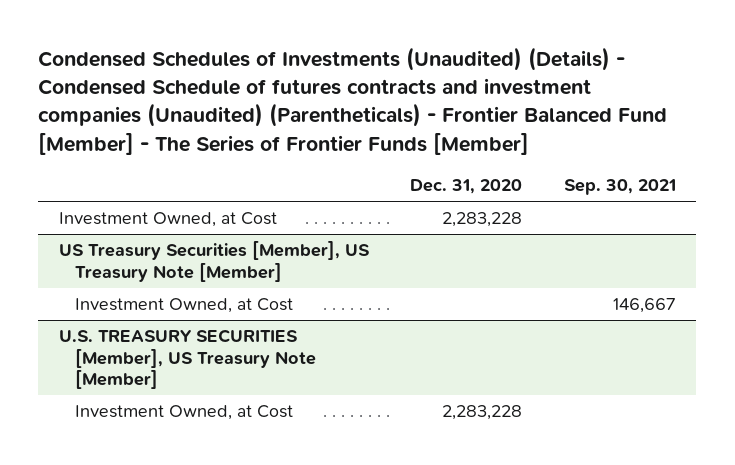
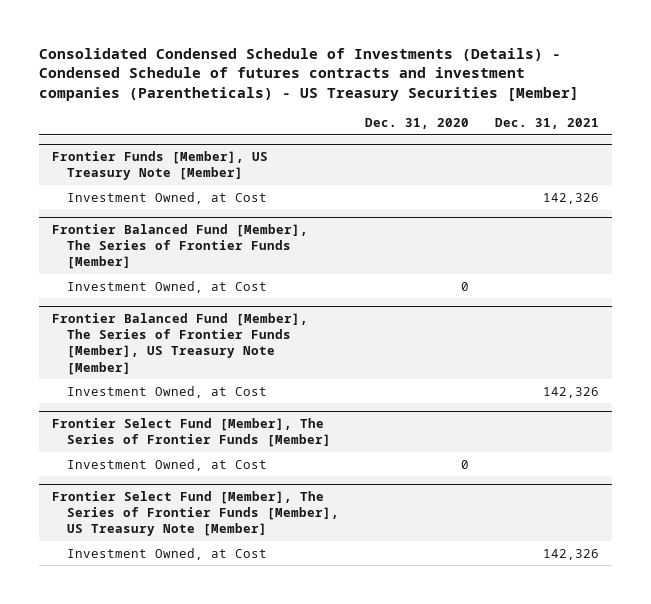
- Condensed Schedules of Investments (Unaudited) (Details) - Condensed Schedule of futures contracts and investment companies (Unaudited) (Parentheticals) - Frontier Balanced Fund [Member] - The Series of Frontier Funds [Member]
+ Consolidated Condensed Schedule of Investments (Details) - Condensed Schedule of futures contracts and investment companies (Parentheticals) - US Treasury Securities [Member]
- | Dec. 31, 2020 | Sep. 30, 2021
+ | Dec. 31, 2020 | Dec. 31, 2021
- Investment Owned, at Cost | 2,283,228 |
- US Treasury Securities [Member], US Treasury Note [Member]
+ Frontier Funds [Member], US Treasury Note [Member]
- U.S. TREASURY SECURITIES [Member], US Treasury Note [Member]
- Investment Owned, at Cost | 2,283,228 |
+ Frontier Balanced Fund [Member], The Series of Frontier Funds [Member]
+ Investment Owned, at Cost | 0 |
+ Frontier Balanced Fund [Member], The Series of Frontier Funds [Member], US Treasury Note [Member]
+ Investment Owned, at Cost | | 142,326
+ Frontier Select Fund [Member], The Series of Frontier Funds [Member]
+ Investment Owned, at Cost | 0 |
+ Frontier Select Fund [Member], The Series of Frontier Funds [Member], US Treasury Note [Member]
+ Investment Owned, at Cost | | 142,326

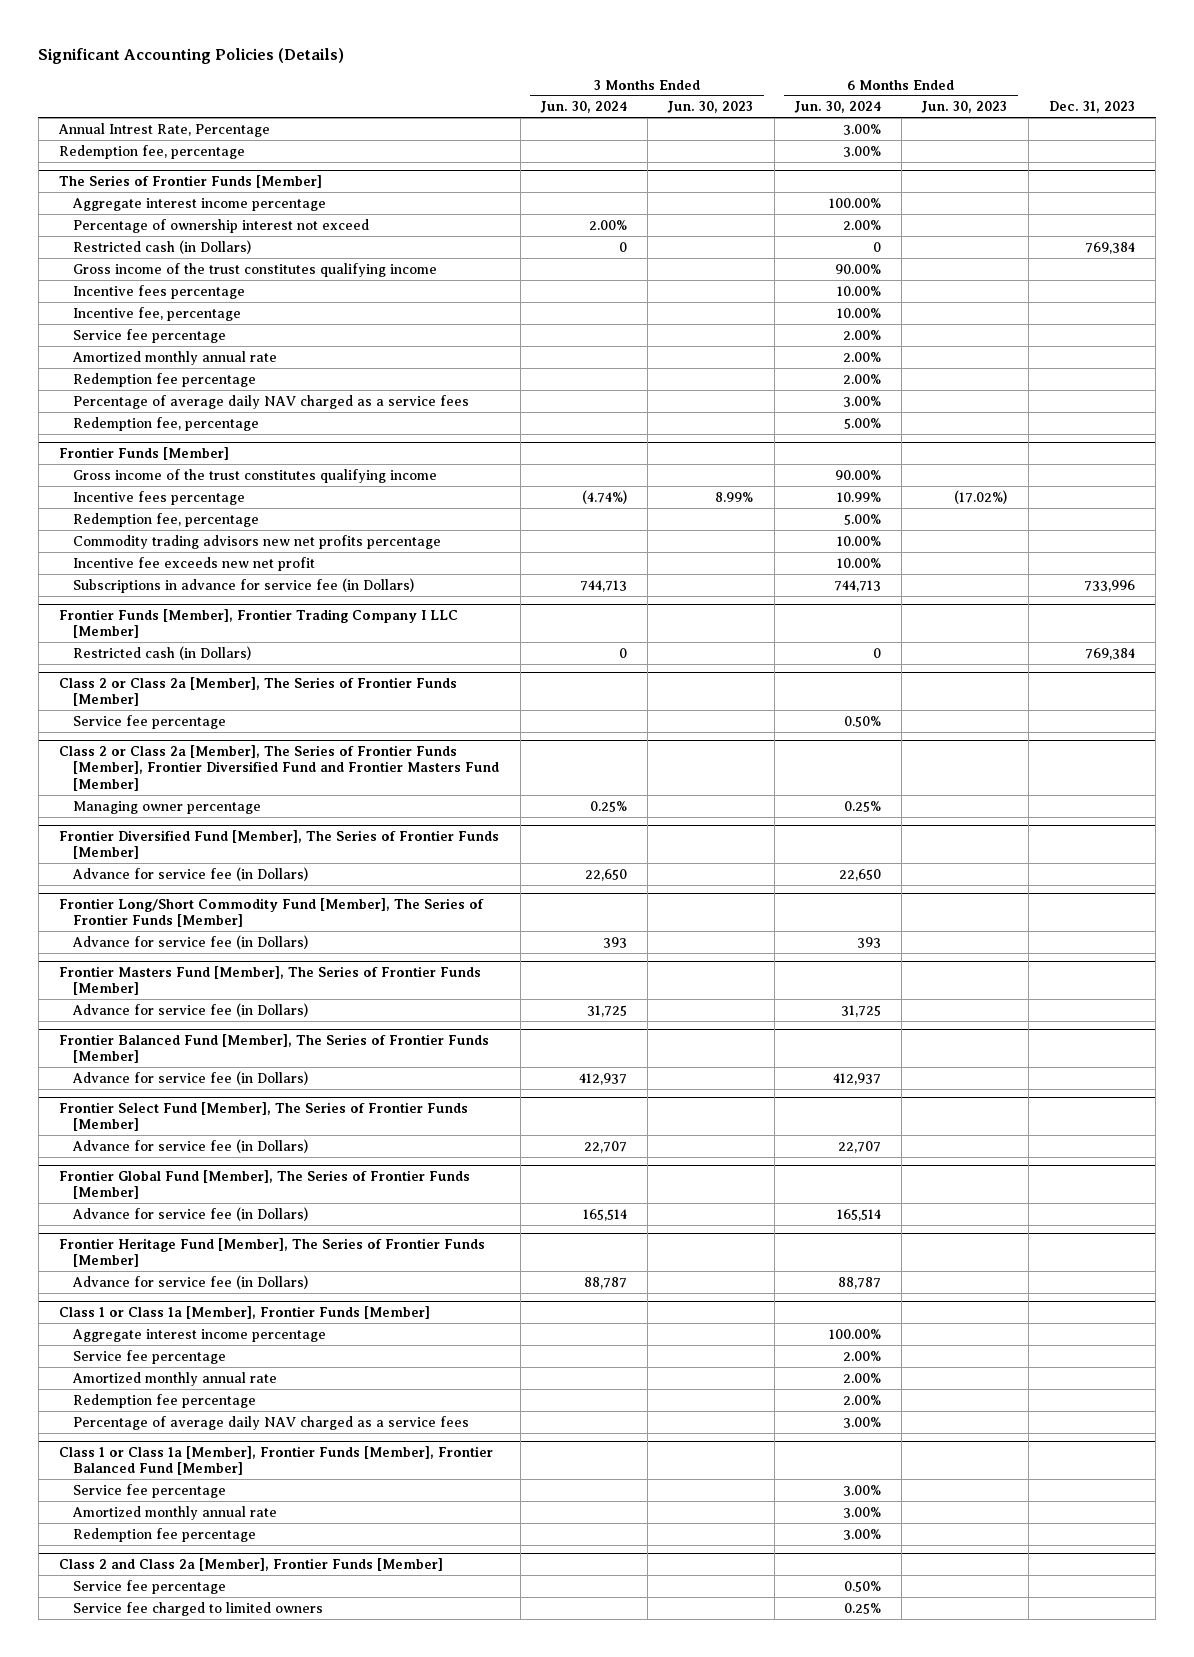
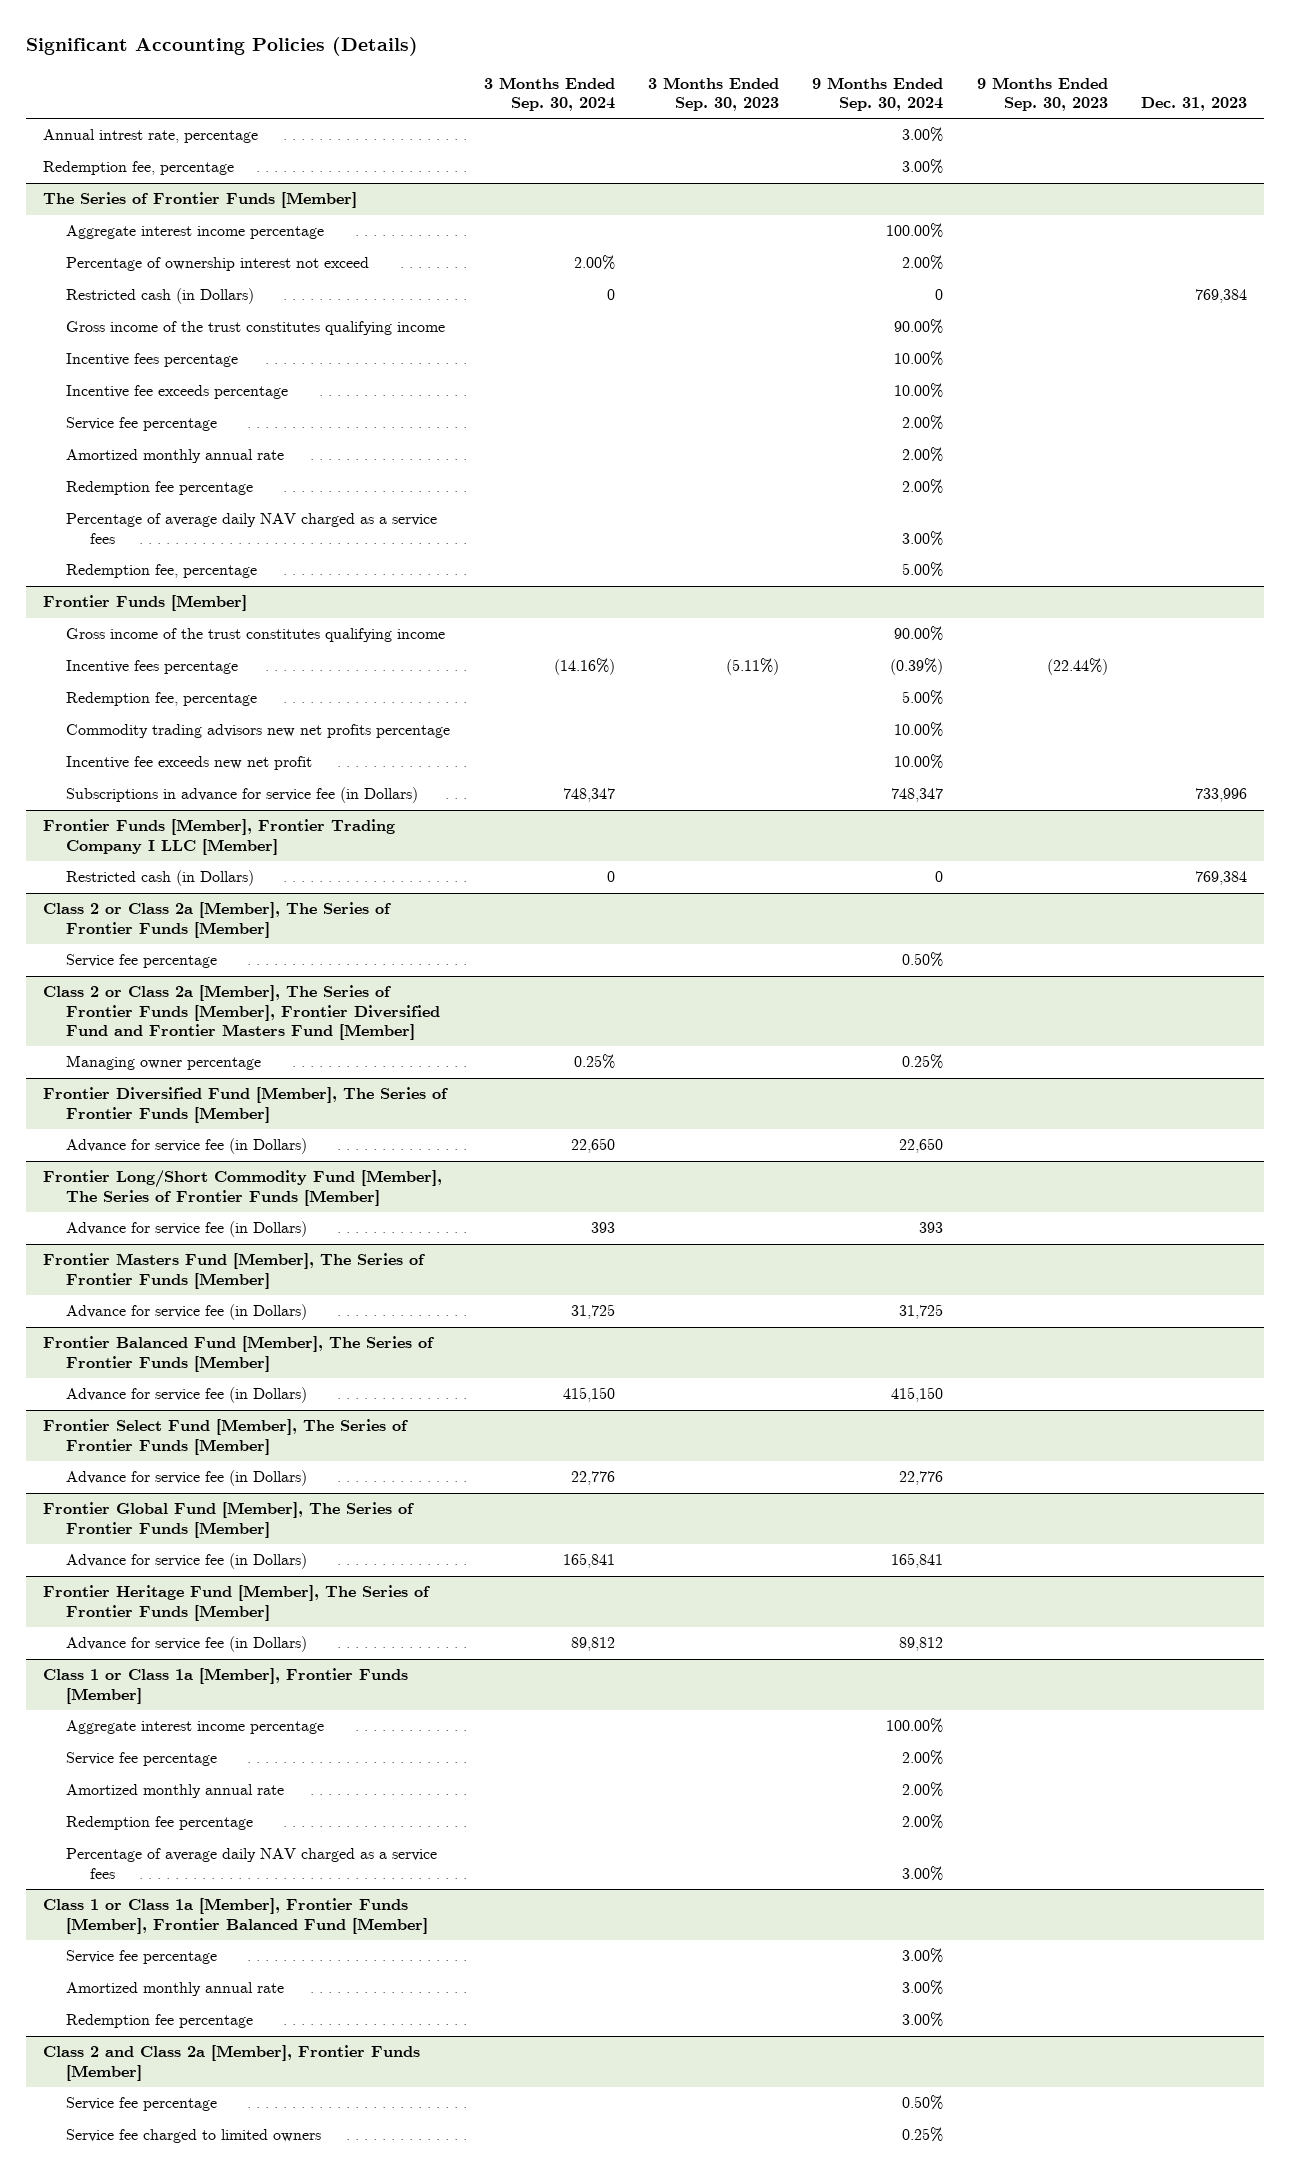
- | 3 Months Ended Jun. 30, 2024 | 3 Months Ended Jun. 30, 2023 | 6 Months Ended Jun. 30, 2024 | 6 Months Ended Jun. 30, 2023 | Dec. 31, 2023
+ | 3 Months Ended Sep. 30, 2024 | 3 Months Ended Sep. 30, 2023 | 9 Months Ended Sep. 30, 2024 | 9 Months Ended Sep. 30, 2023 | Dec. 31, 2023
- Annual Intrest Rate, Percentage | | | 3.00% | |
+ Annual intrest rate, percentage | | | 3.00% | |
@ The Series of Frontier Funds [Member]
- Incentive fee, percentage | | | 10.00% | |
+ Incentive fee exceeds percentage | | | 10.00% | |

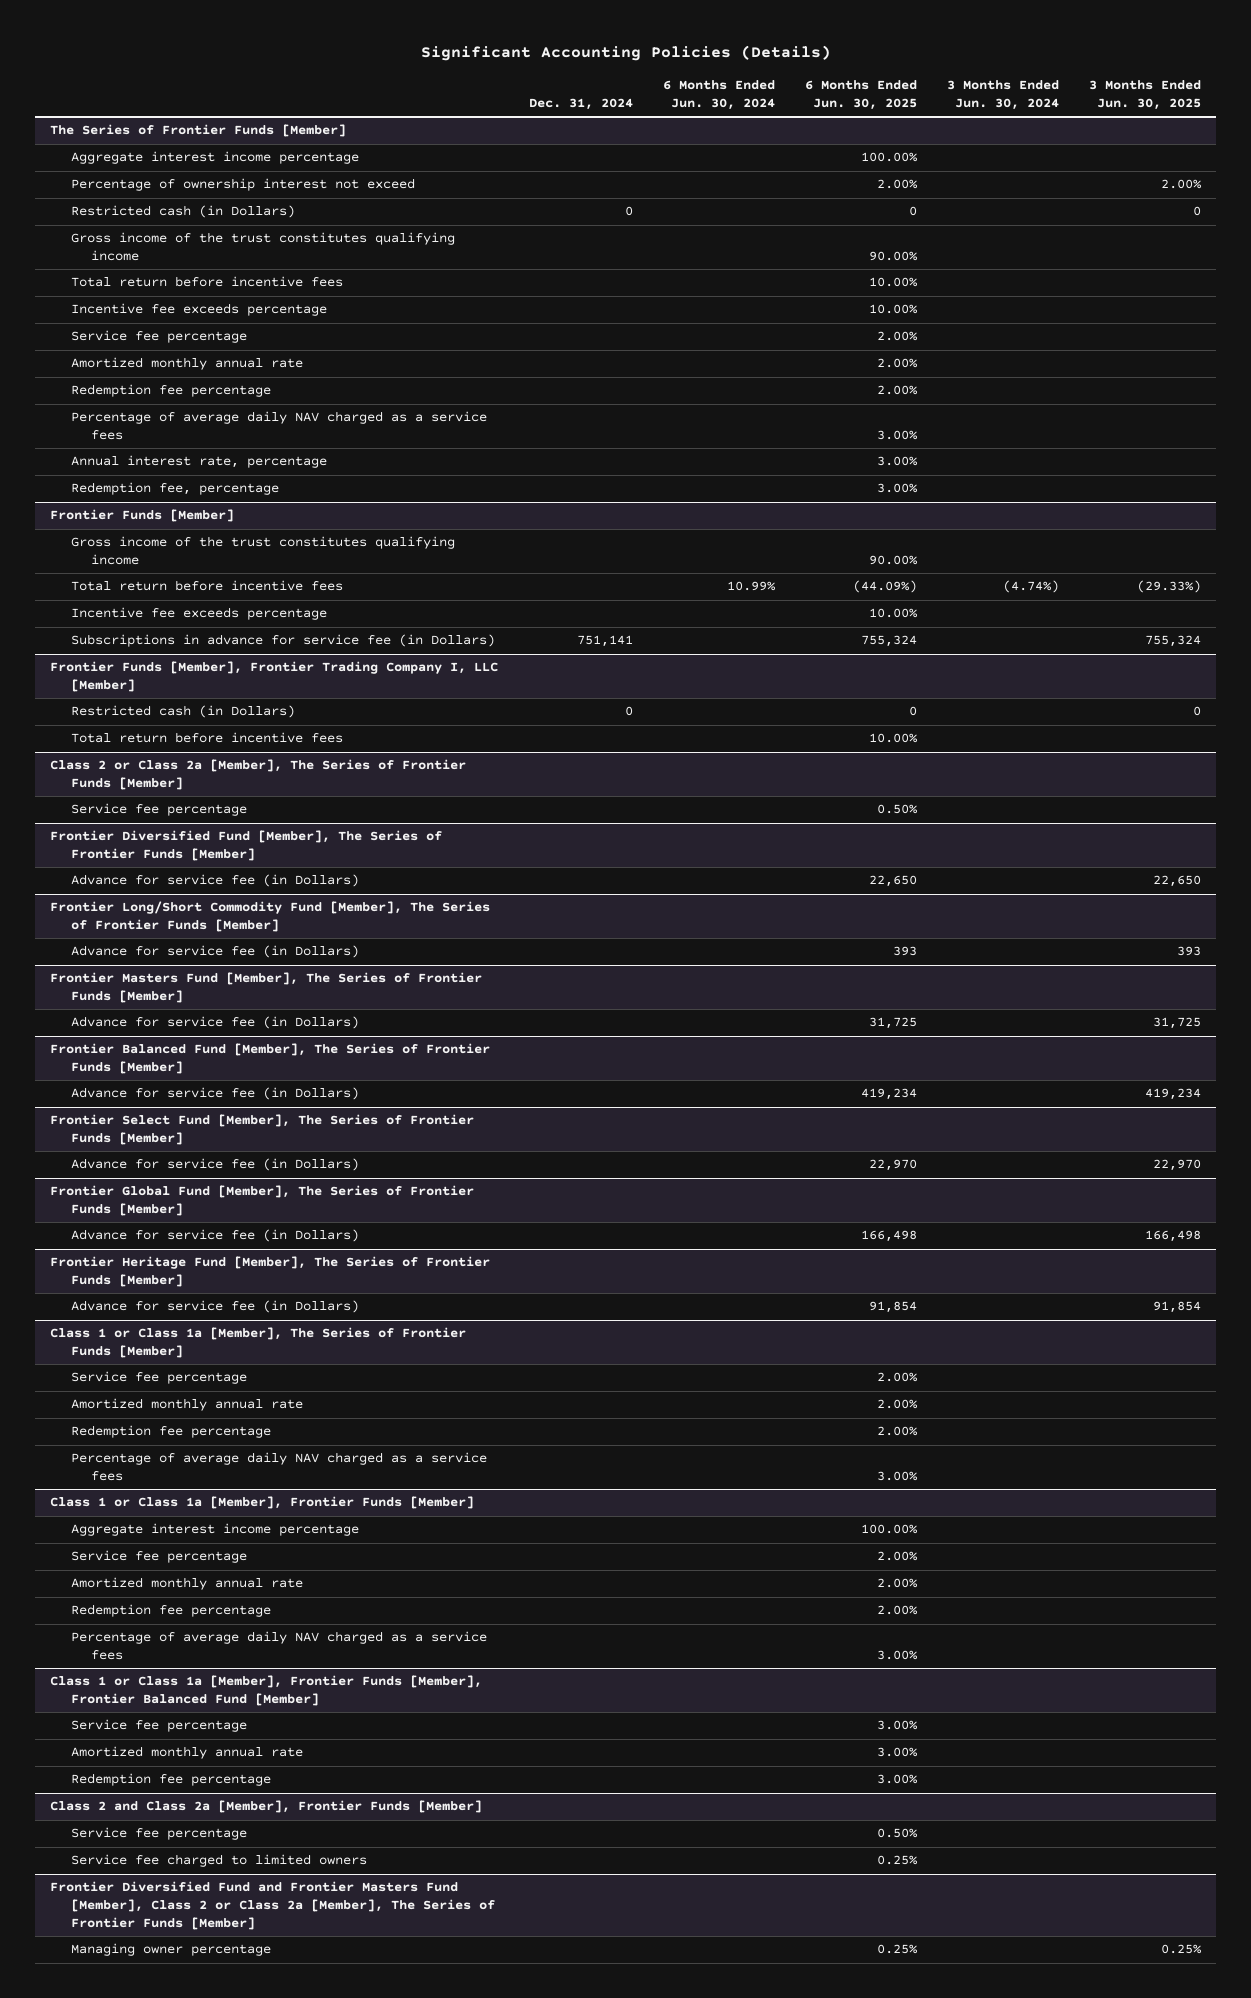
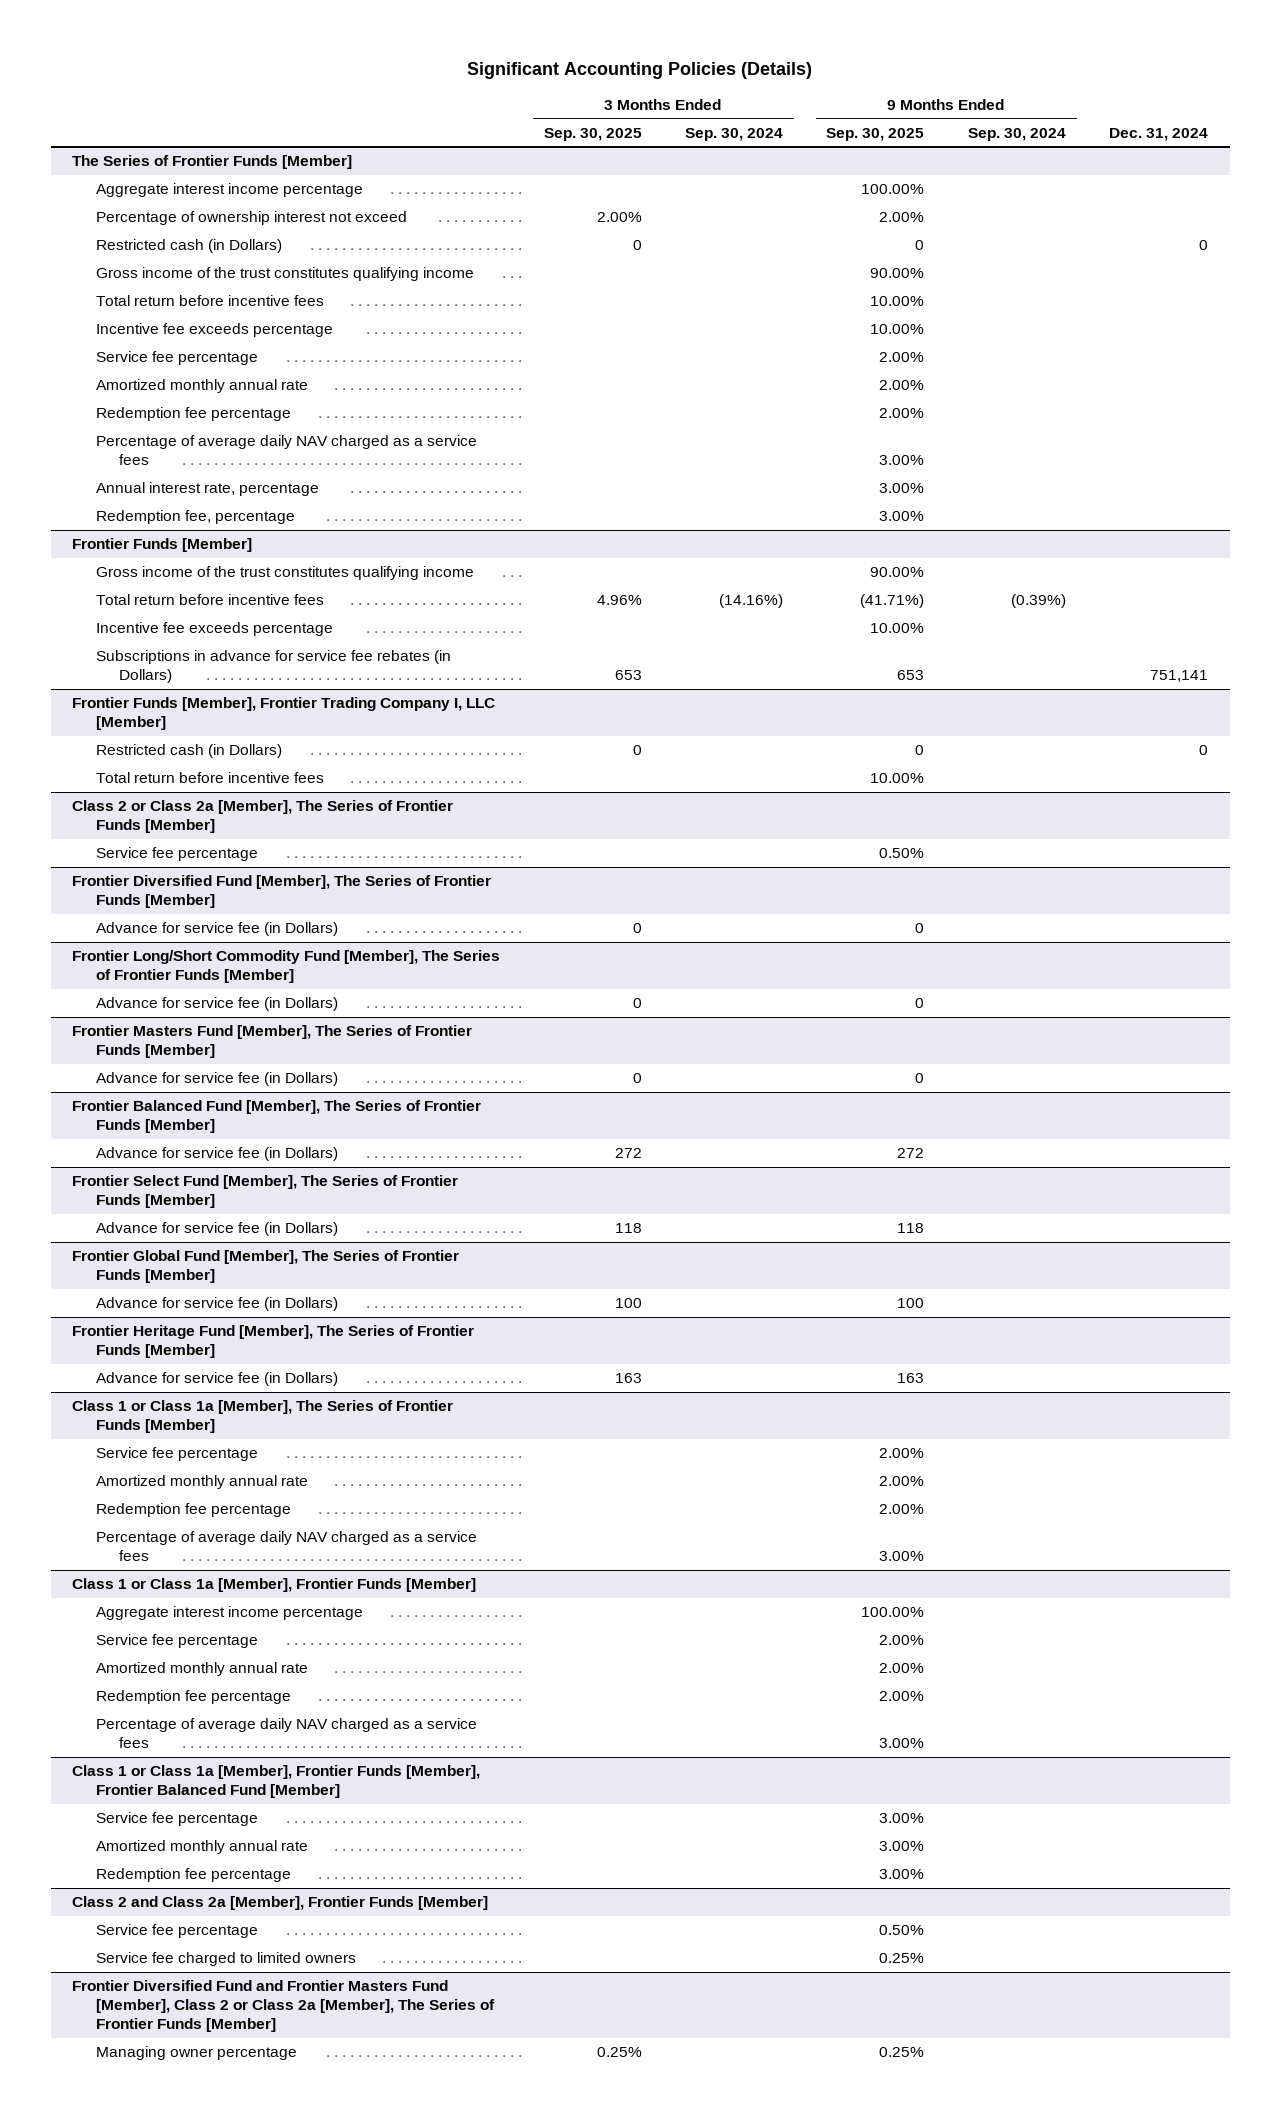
- | Dec. 31, 2024 | 6 Months Ended Jun. 30, 2024 | 6 Months Ended Jun. 30, 2025 | 3 Months Ended Jun. 30, 2024 | 3 Months Ended Jun. 30, 2025
+ | 3 Months Ended Sep. 30, 2025 | 3 Months Ended Sep. 30, 2024 | 9 Months Ended Sep. 30, 2025 | 9 Months Ended Sep. 30, 2024 | Dec. 31, 2024
@ Frontier Funds [Member]
- Subscriptions in advance for service fee (in Dollars) | 751,141 | | 755,324 | | 755,324
+ Subscriptions in advance for service fee rebates (in Dollars) | 653 | | 653 | | 751,141

